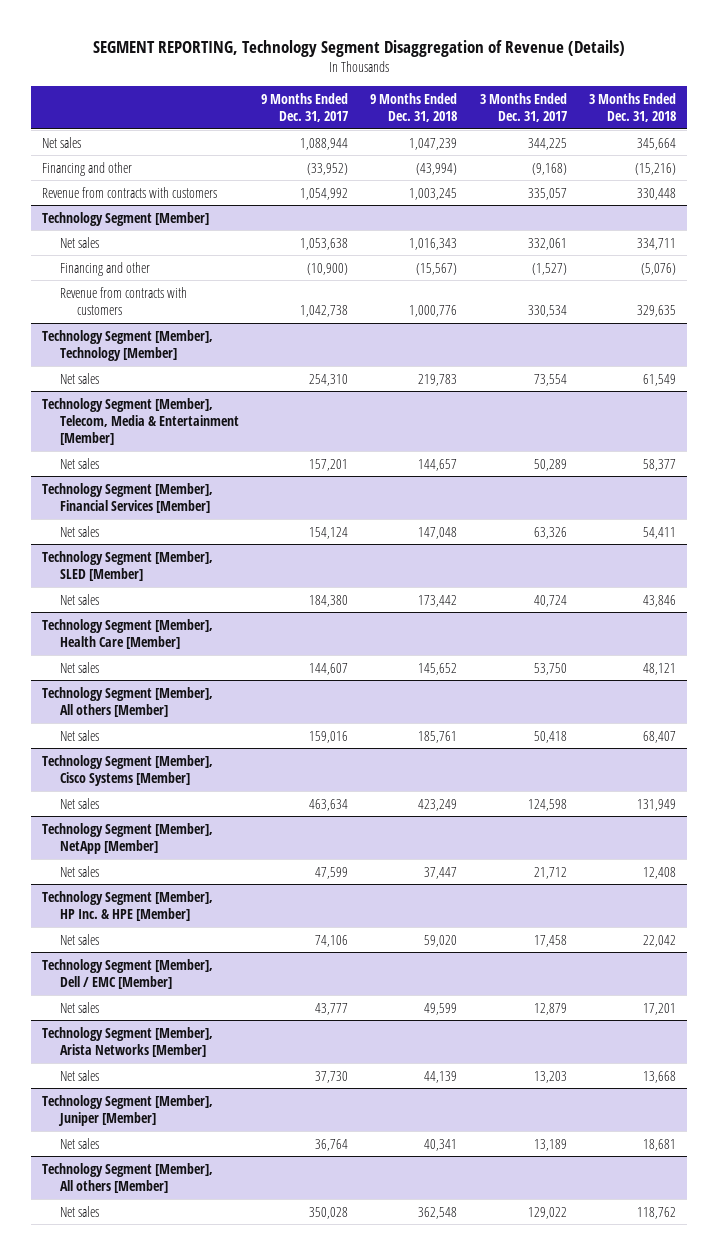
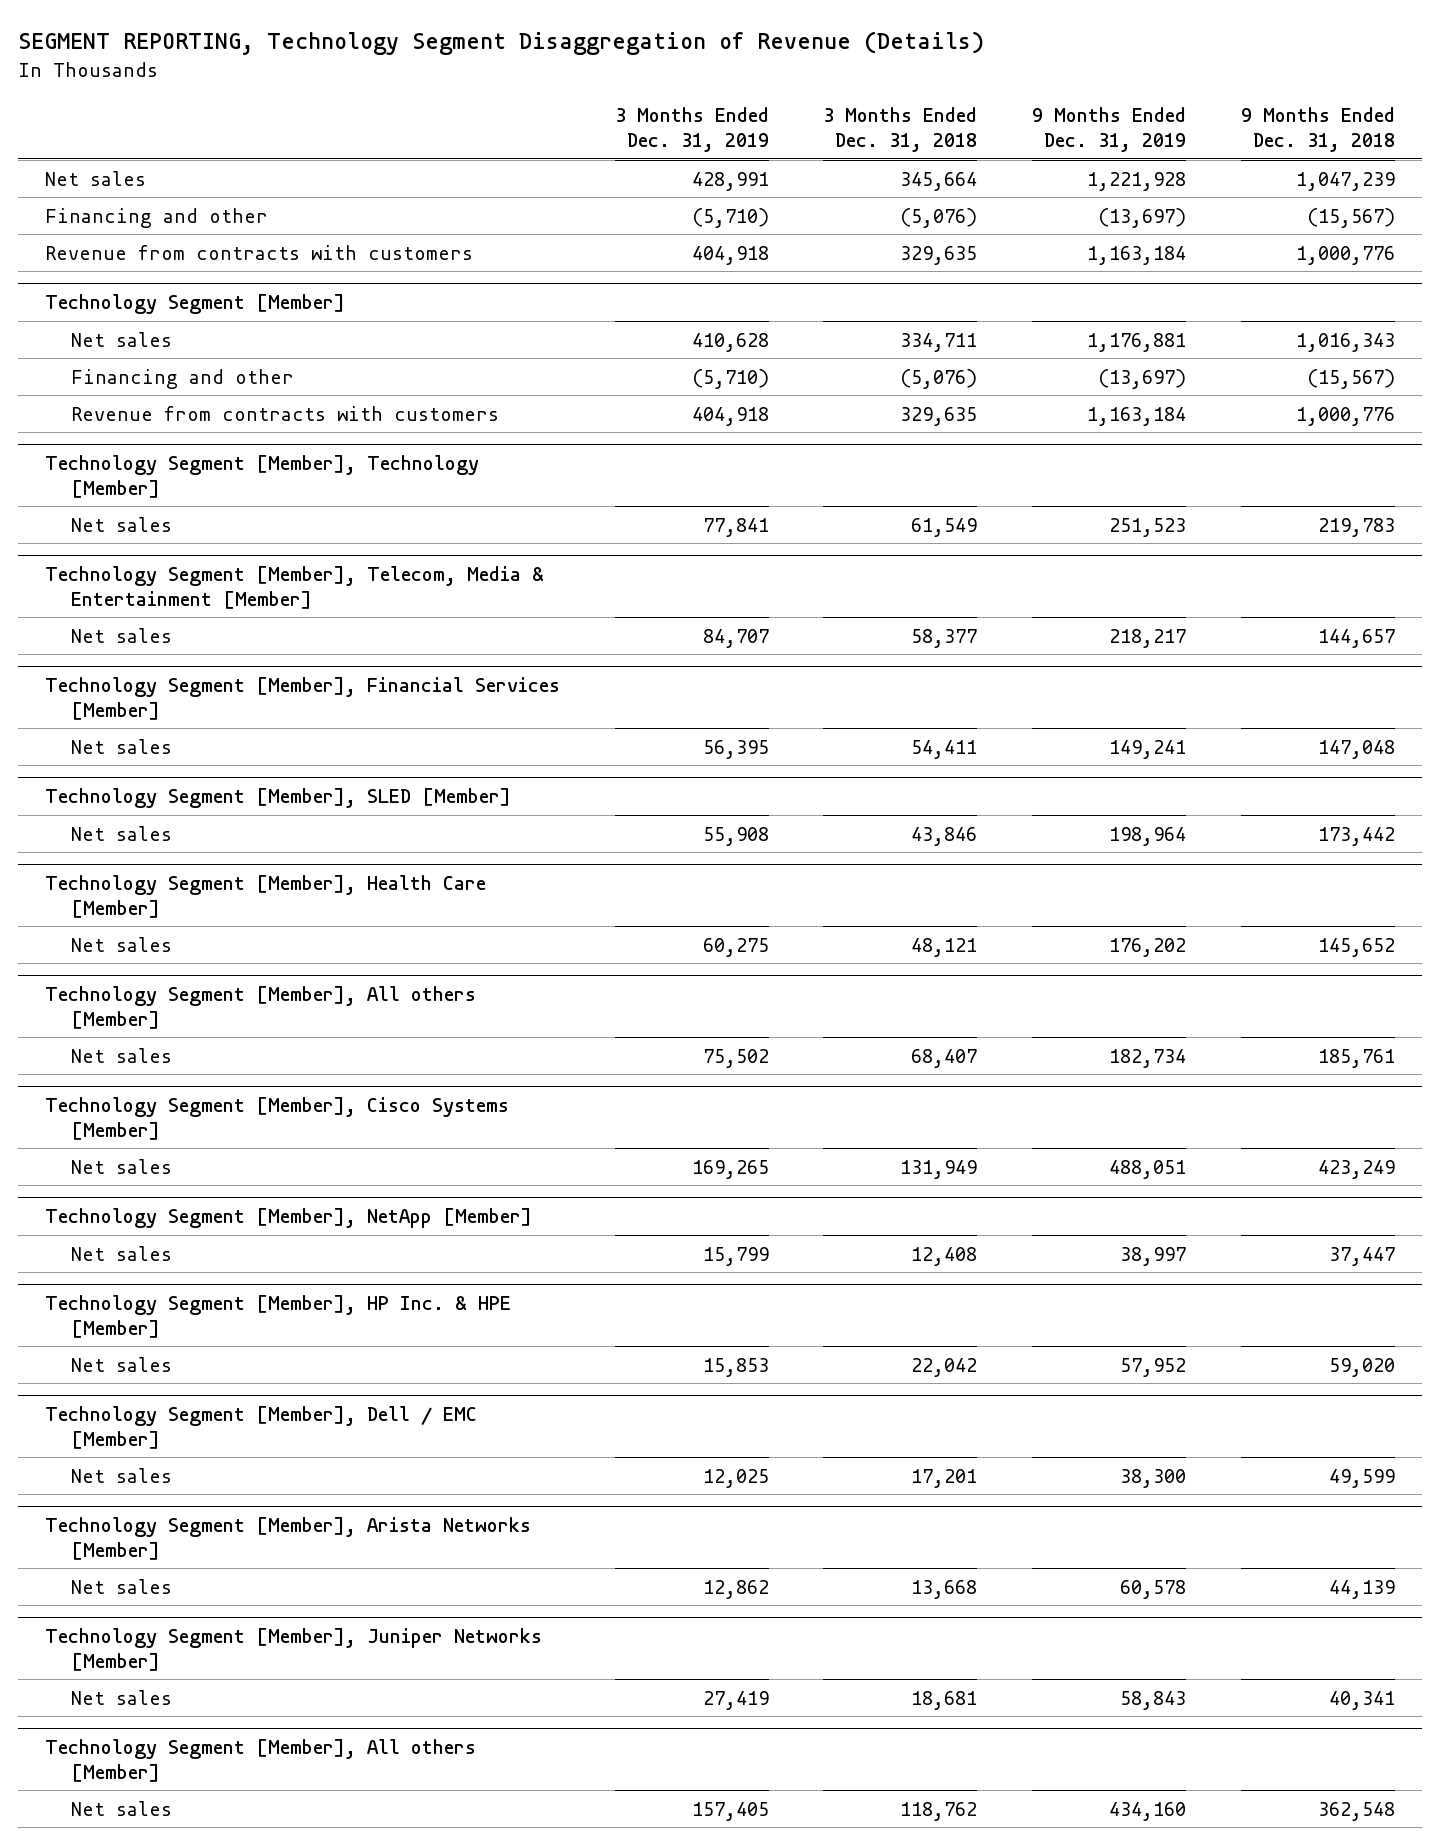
- | 9 Months Ended Dec. 31, 2017 | 9 Months Ended Dec. 31, 2018 | 3 Months Ended Dec. 31, 2017 | 3 Months Ended Dec. 31, 2018
+ | 3 Months Ended Dec. 31, 2019 | 3 Months Ended Dec. 31, 2018 | 9 Months Ended Dec. 31, 2019 | 9 Months Ended Dec. 31, 2018
- Financing and other | (33,952) | (43,994) | (9,168) | (15,216)
- Revenue from contracts with customers | 1,054,992 | 1,003,245 | 335,057 | 330,448
+ Financing and other | (5,710) | (5,076) | (13,697) | (15,567)
+ Revenue from contracts with customers | 404,918 | 329,635 | 1,163,184 | 1,000,776
- Technology Segment [Member], Juniper [Member]
+ Technology Segment [Member], Juniper Networks [Member]

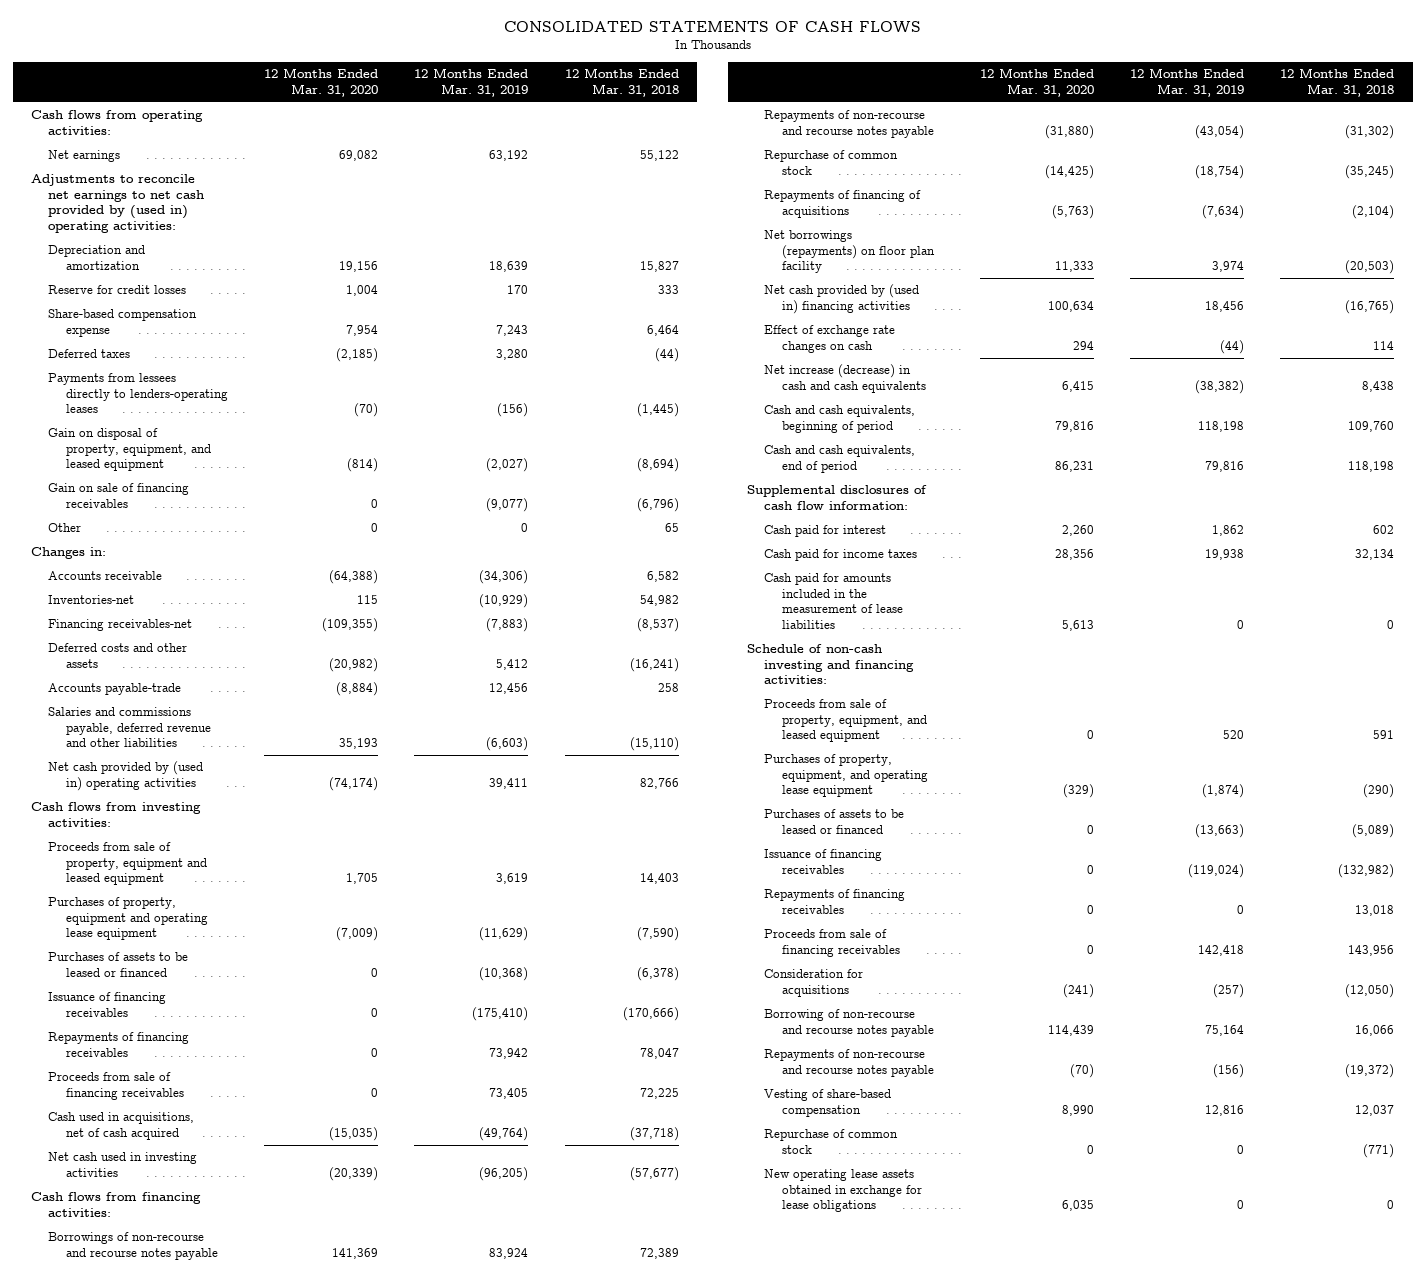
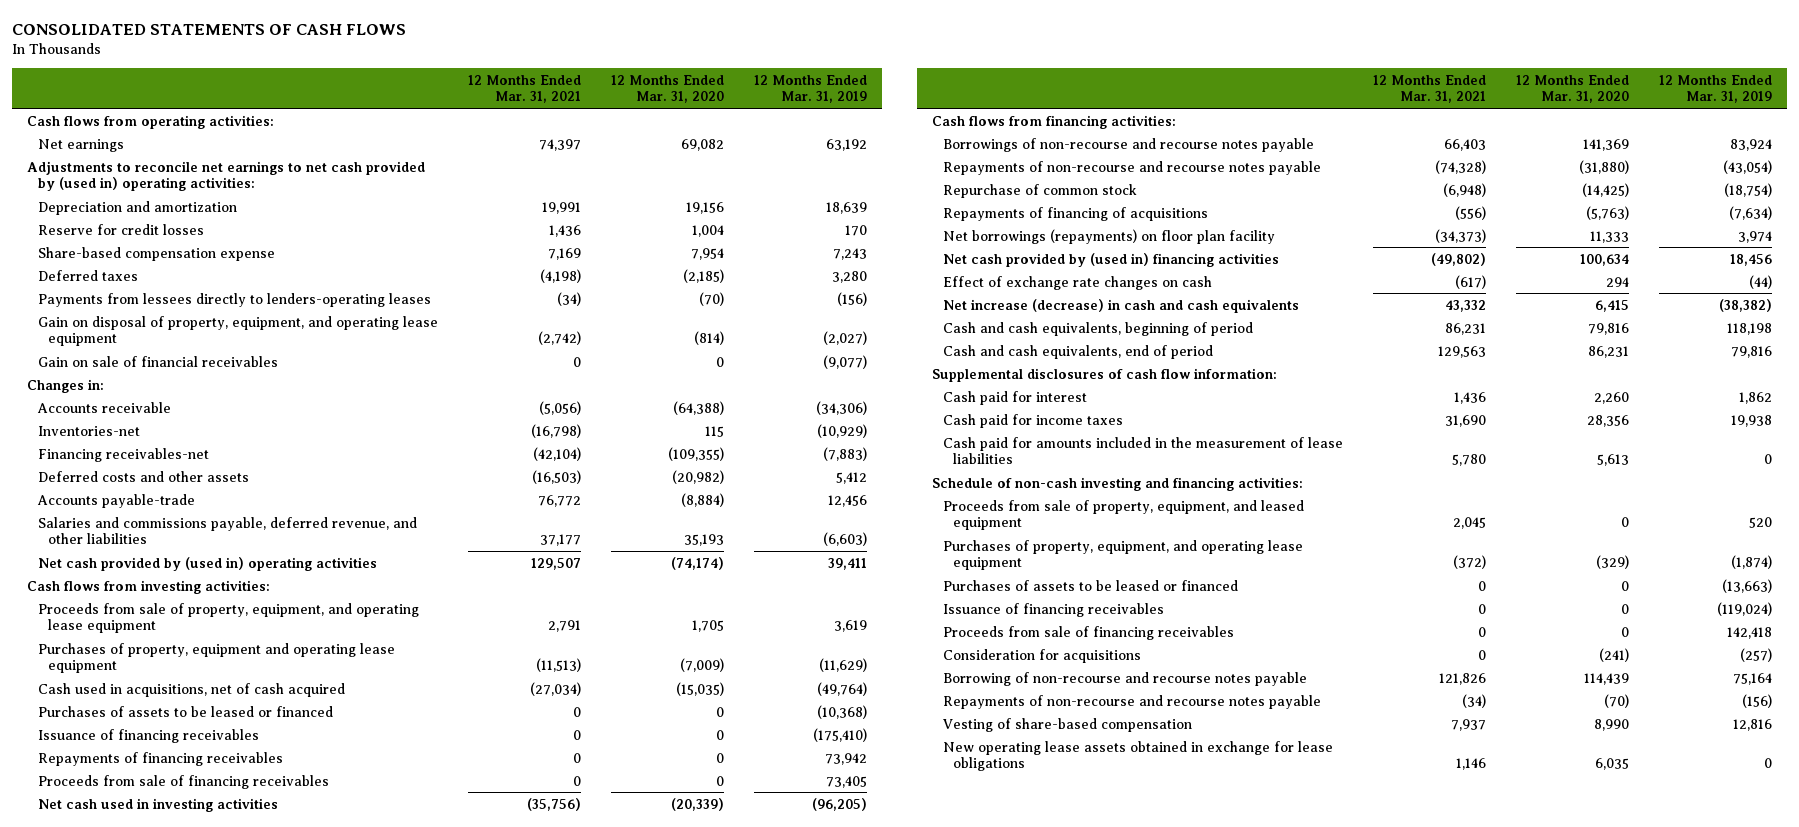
- | 12 Months Ended Mar. 31, 2020 | 12 Months Ended Mar. 31, 2019 | 12 Months Ended Mar. 31, 2018
+ | 12 Months Ended Mar. 31, 2021 | 12 Months Ended Mar. 31, 2020 | 12 Months Ended Mar. 31, 2019
- Gain on disposal of property, equipment, and leased equipment | (814) | (2,027) | (8,694)
- Gain on sale of financing receivables | 0 | (9,077) | (6,796)
- Other | 0 | 0 | 65
+ Gain on disposal of property, equipment, and operating lease equipment | (2,742) | (814) | (2,027)
+ Gain on sale of financial receivables | 0 | 0 | (9,077)
- Salaries and commissions payable, deferred revenue and other liabilities | 35,193 | (6,603) | (15,110)
+ Salaries and commissions payable, deferred revenue, and other liabilities | 37,177 | 35,193 | (6,603)
- Proceeds from sale of property, equipment and leased equipment | 1,705 | 3,619 | 14,403
+ Proceeds from sale of property, equipment, and operating lease equipment | 2,791 | 1,705 | 3,619
moved up: Cash used in acquisitions, net of cash acquired | (27,034) | (15,035) | (49,764)
- Repayments of financing receivables | 0 | 0 | 13,018
- Repurchase of common stock | 0 | 0 | (771)

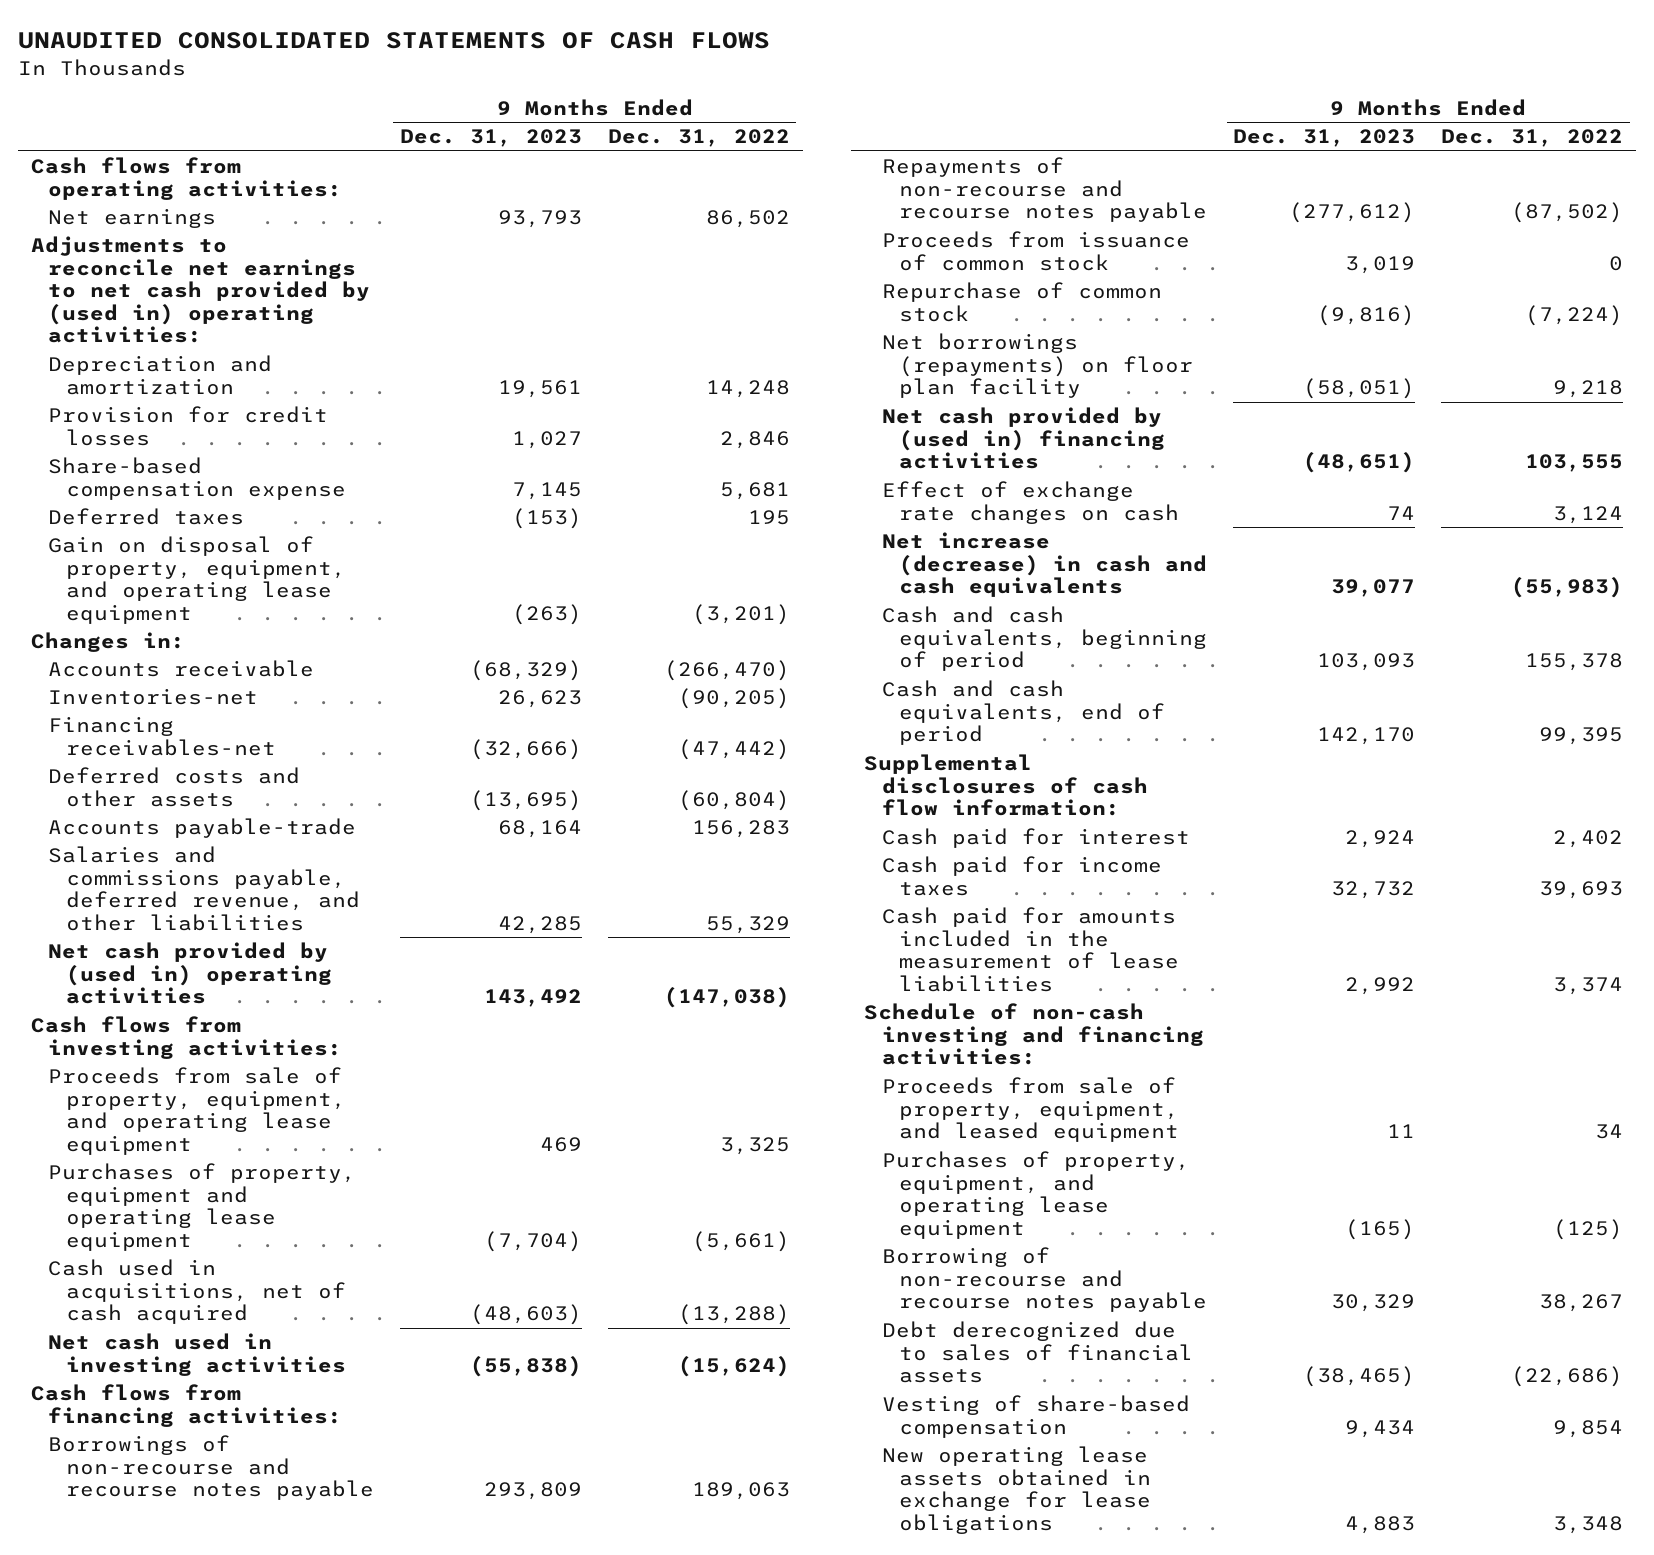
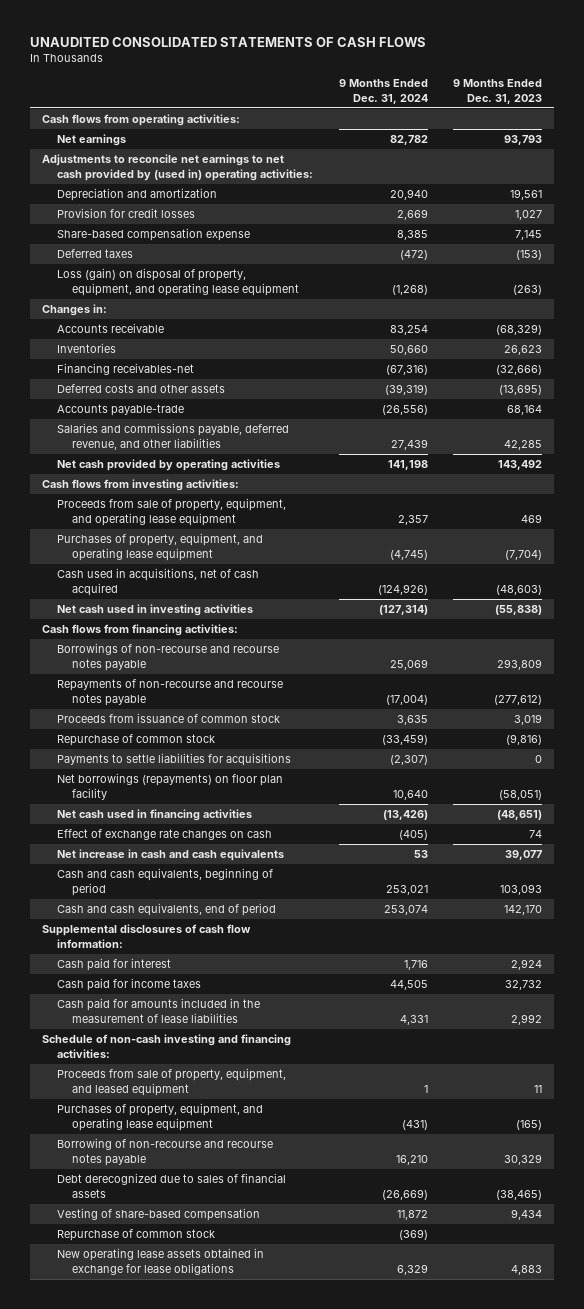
- | 9 Months Ended Dec. 31, 2023 | 9 Months Ended Dec. 31, 2022
+ | 9 Months Ended Dec. 31, 2024 | 9 Months Ended Dec. 31, 2023
- Gain on disposal of property, equipment, and operating lease equipment | (263) | (3,201)
+ Loss (gain) on disposal of property, equipment, and operating lease equipment | (1,268) | (263)
- Inventories-net | 26,623 | (90,205)
+ Inventories | 50,660 | 26,623
- Net cash provided by (used in) operating activities | 143,492 | (147,038)
+ Net cash provided by operating activities | 141,198 | 143,492
- Purchases of property, equipment and operating lease equipment | (7,704) | (5,661)
+ Purchases of property, equipment, and operating lease equipment | (4,745) | (7,704)
+ Payments to settle liabilities for acquisitions | (2,307) | 0
- Net cash provided by (used in) financing activities | (48,651) | 103,555
+ Net cash used in financing activities | (13,426) | (48,651)
- Net increase (decrease) in cash and cash equivalents | 39,077 | (55,983)
+ Net increase in cash and cash equivalents | 53 | 39,077
+ Repurchase of common stock | (369) |

